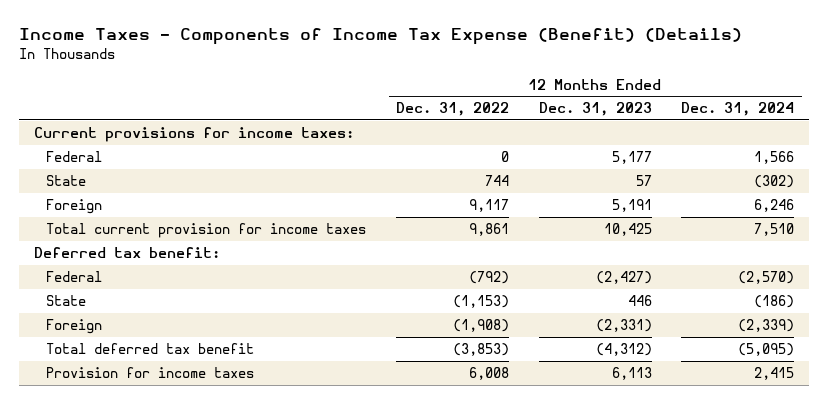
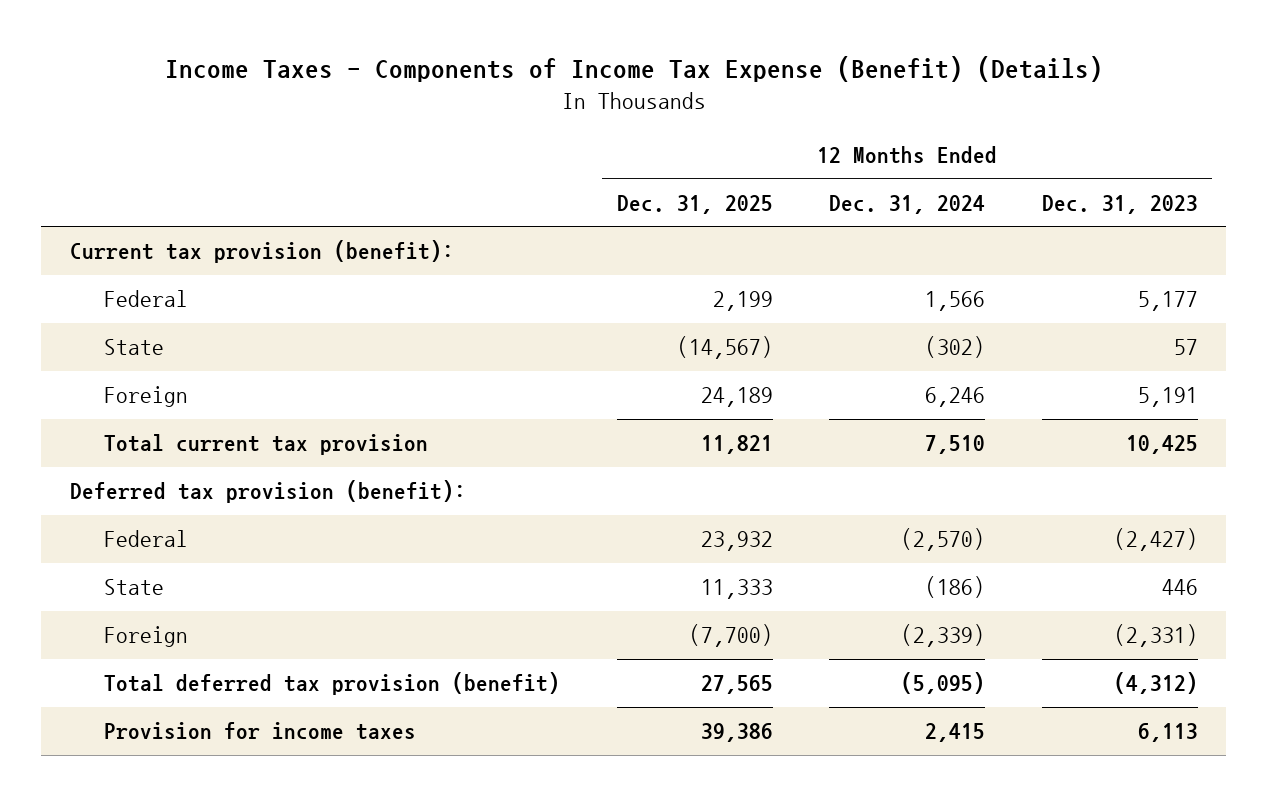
- | 12 Months Ended Dec. 31, 2022 | 12 Months Ended Dec. 31, 2023 | 12 Months Ended Dec. 31, 2024
+ | 12 Months Ended Dec. 31, 2025 | 12 Months Ended Dec. 31, 2024 | 12 Months Ended Dec. 31, 2023
- Current provisions for income taxes:
+ Current tax provision (benefit):
- Total current provision for income taxes | 9,861 | 10,425 | 7,510
- Deferred tax benefit:
+ Total current tax provision | 11,821 | 7,510 | 10,425
+ Deferred tax provision (benefit):
- Total deferred tax benefit | (3,853) | (4,312) | (5,095)
+ Total deferred tax provision (benefit) | 27,565 | (5,095) | (4,312)

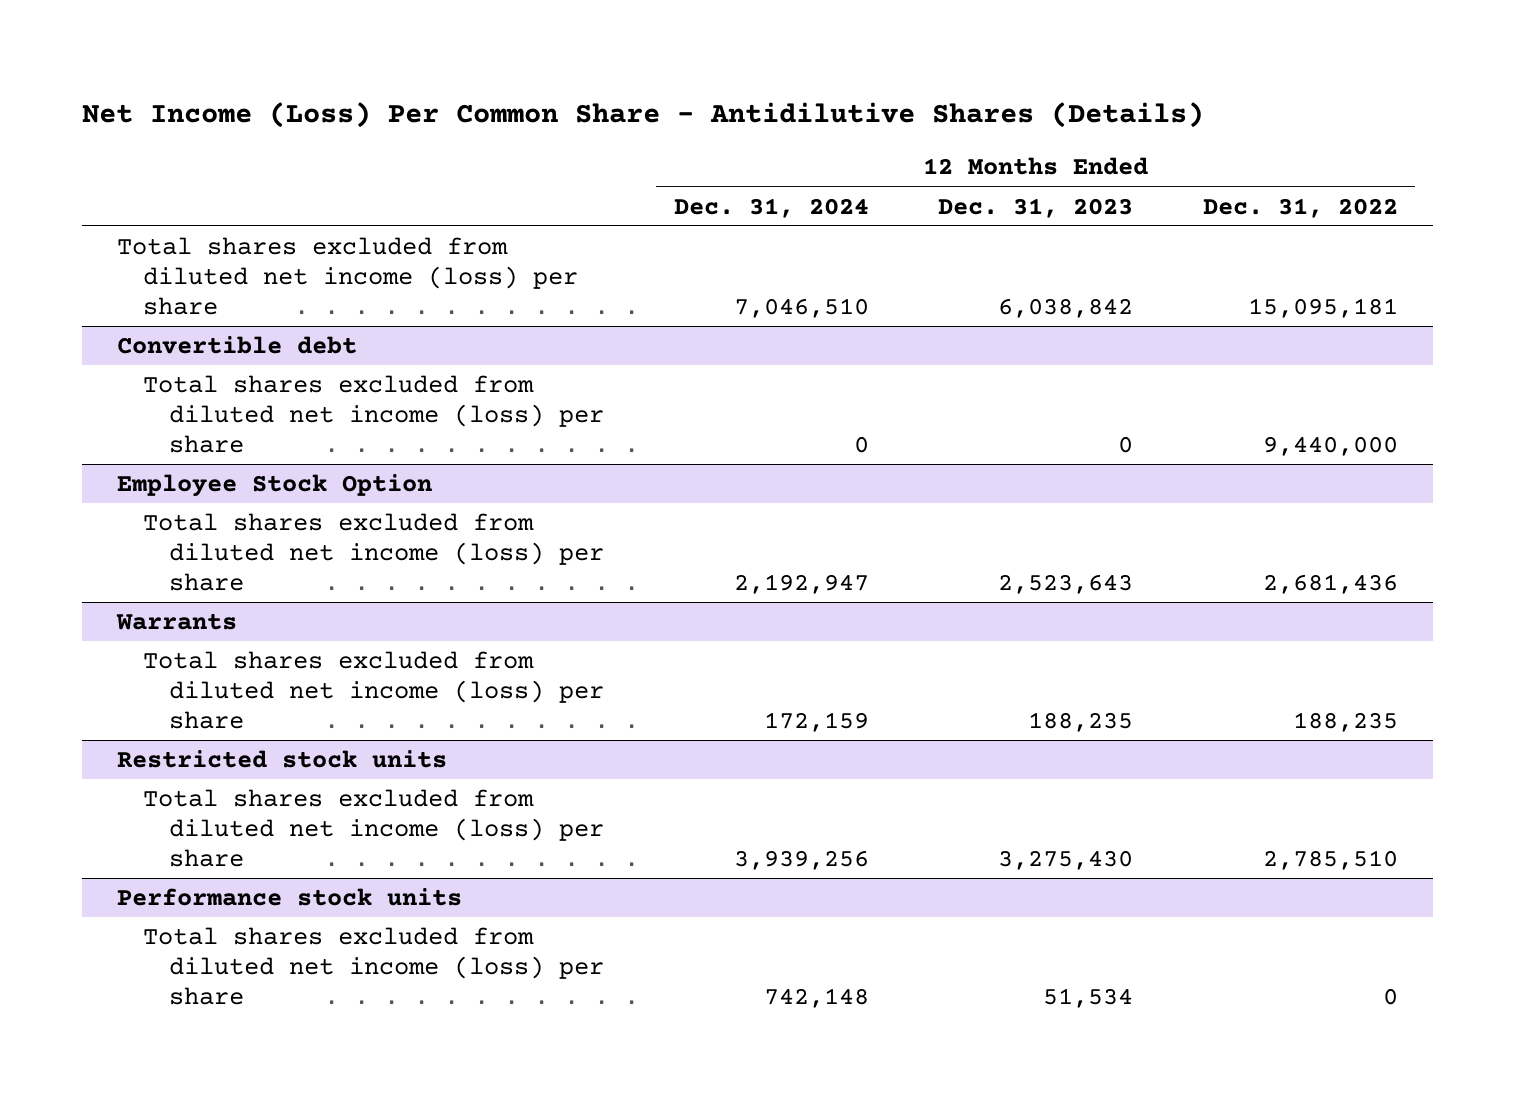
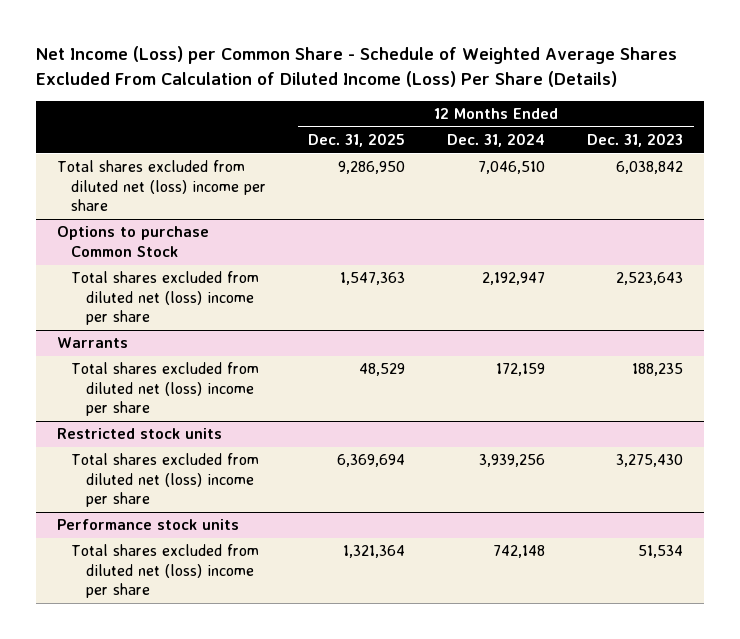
- Net Income (Loss) Per Common Share - Antidilutive Shares (Details)
+ Net Income (Loss) per Common Share - Schedule of Weighted Average Shares Excluded From Calculation of Diluted Income (Loss) Per Share (Details)
- | 12 Months Ended Dec. 31, 2024 | 12 Months Ended Dec. 31, 2023 | 12 Months Ended Dec. 31, 2022
+ | 12 Months Ended Dec. 31, 2025 | 12 Months Ended Dec. 31, 2024 | 12 Months Ended Dec. 31, 2023
- Total shares excluded from diluted net income (loss) per share | 7,046,510 | 6,038,842 | 15,095,181
- Convertible debt
- Total shares excluded from diluted net income (loss) per share | 0 | 0 | 9,440,000
- Employee Stock Option
- Total shares excluded from diluted net income (loss) per share | 2,192,947 | 2,523,643 | 2,681,436
+ Total shares excluded from diluted net (loss) income per share | 9,286,950 | 7,046,510 | 6,038,842
+ Options to purchase Common Stock
+ Total shares excluded from diluted net (loss) income per share | 1,547,363 | 2,192,947 | 2,523,643
@ Warrants
- Total shares excluded from diluted net income (loss) per share | 172,159 | 188,235 | 188,235
+ Total shares excluded from diluted net (loss) income per share | 48,529 | 172,159 | 188,235
@ Restricted stock units
- Total shares excluded from diluted net income (loss) per share | 3,939,256 | 3,275,430 | 2,785,510
+ Total shares excluded from diluted net (loss) income per share | 6,369,694 | 3,939,256 | 3,275,430
@ Performance stock units
- Total shares excluded from diluted net income (loss) per share | 742,148 | 51,534 | 0
+ Total shares excluded from diluted net (loss) income per share | 1,321,364 | 742,148 | 51,534

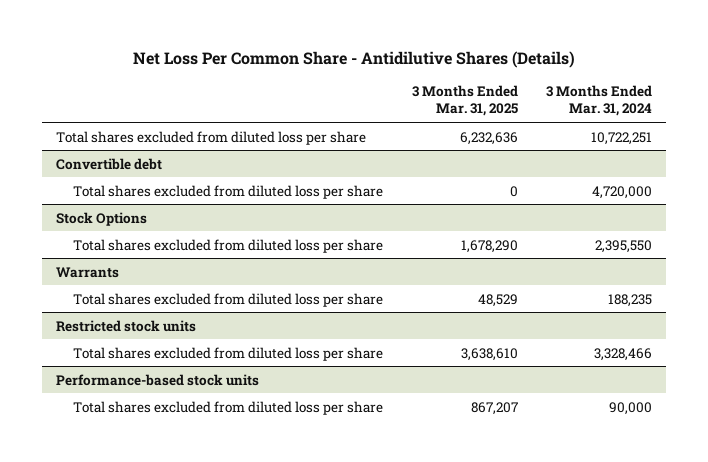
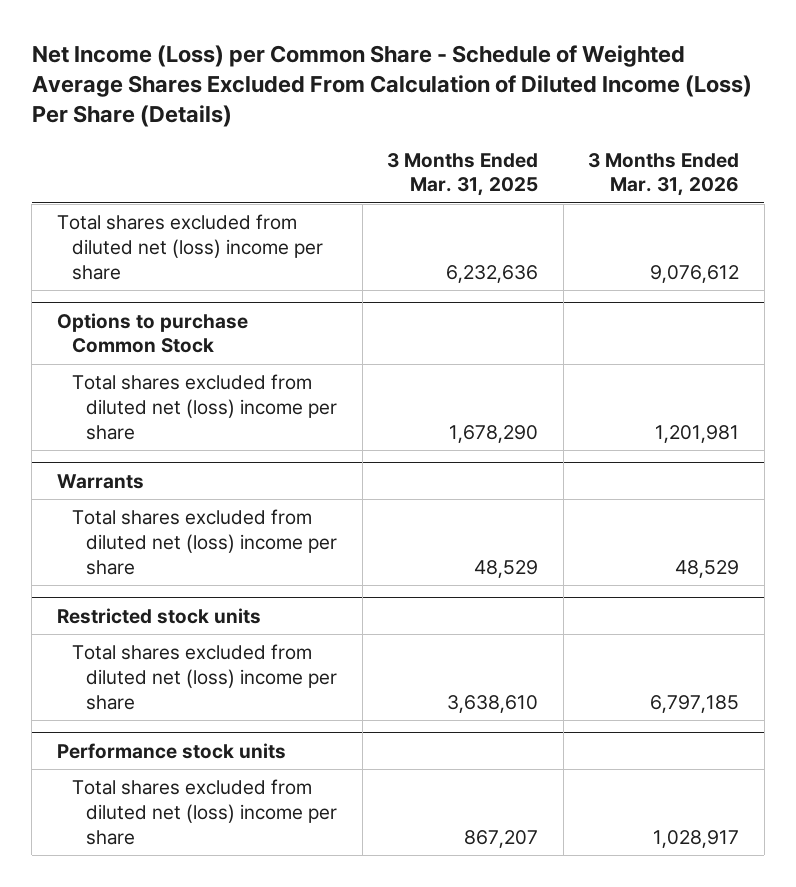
- Net Loss Per Common Share - Antidilutive Shares (Details)
+ Net Income (Loss) per Common Share - Schedule of Weighted Average Shares Excluded From Calculation of Diluted Income (Loss) Per Share (Details)
- | 3 Months Ended Mar. 31, 2025 | 3 Months Ended Mar. 31, 2024
+ | 3 Months Ended Mar. 31, 2025 | 3 Months Ended Mar. 31, 2026
- Total shares excluded from diluted loss per share | 6,232,636 | 10,722,251
- Convertible debt
- Total shares excluded from diluted loss per share | 0 | 4,720,000
- Stock Options
- Total shares excluded from diluted loss per share | 1,678,290 | 2,395,550
+ Total shares excluded from diluted net (loss) income per share | 6,232,636 | 9,076,612
+ Options to purchase Common Stock
+ Total shares excluded from diluted net (loss) income per share | 1,678,290 | 1,201,981
@ Warrants
- Total shares excluded from diluted loss per share | 48,529 | 188,235
+ Total shares excluded from diluted net (loss) income per share | 48,529 | 48,529
@ Restricted stock units
- Total shares excluded from diluted loss per share | 3,638,610 | 3,328,466
- Performance-based stock units
- Total shares excluded from diluted loss per share | 867,207 | 90,000
@ Restricted stock units
+ Total shares excluded from diluted net (loss) income per share | 3,638,610 | 6,797,185
+ Performance stock units
+ Total shares excluded from diluted net (loss) income per share | 867,207 | 1,028,917

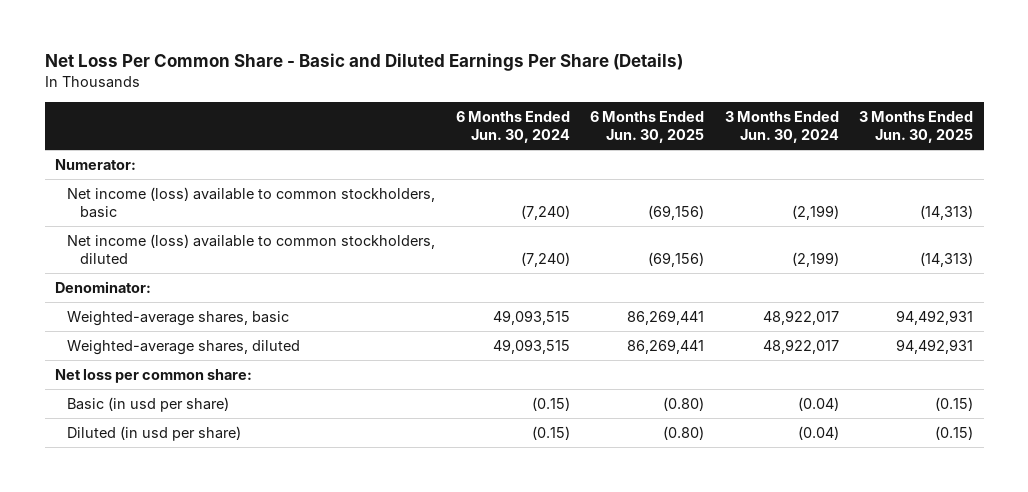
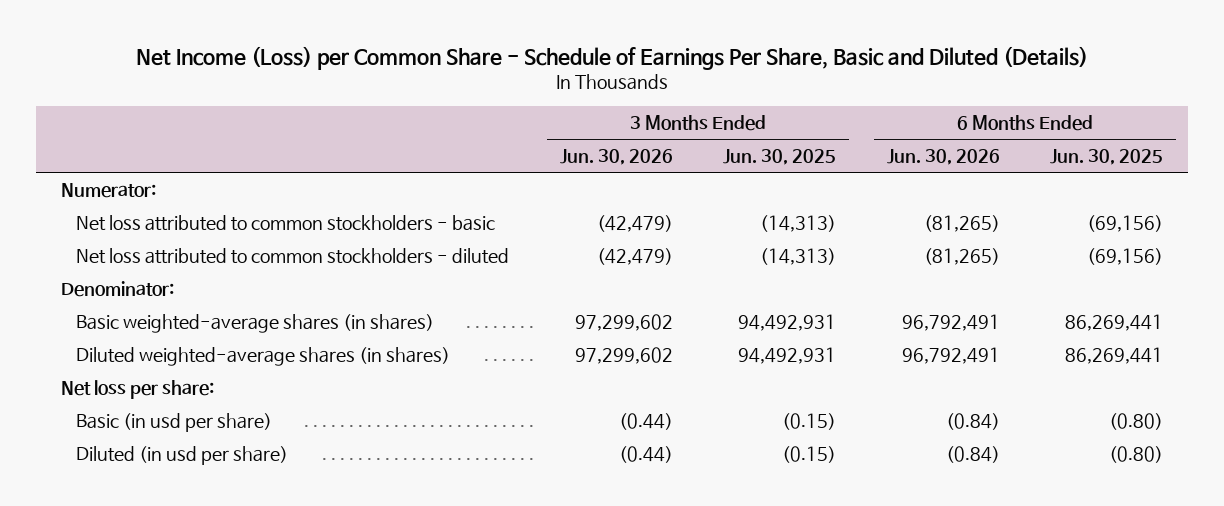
- Net Loss Per Common Share - Basic and Diluted Earnings Per Share (Details)
+ Net Income (Loss) per Common Share - Schedule of Earnings Per Share, Basic and Diluted (Details)
- | 6 Months Ended Jun. 30, 2024 | 6 Months Ended Jun. 30, 2025 | 3 Months Ended Jun. 30, 2024 | 3 Months Ended Jun. 30, 2025
+ | 3 Months Ended Jun. 30, 2026 | 3 Months Ended Jun. 30, 2025 | 6 Months Ended Jun. 30, 2026 | 6 Months Ended Jun. 30, 2025
- Net income (loss) available to common stockholders, basic | (7,240) | (69,156) | (2,199) | (14,313)
- Net income (loss) available to common stockholders, diluted | (7,240) | (69,156) | (2,199) | (14,313)
+ Net loss attributed to common stockholders - basic | (42,479) | (14,313) | (81,265) | (69,156)
+ Net loss attributed to common stockholders - diluted | (42,479) | (14,313) | (81,265) | (69,156)
- Weighted-average shares, basic | 49,093,515 | 86,269,441 | 48,922,017 | 94,492,931
- Weighted-average shares, diluted | 49,093,515 | 86,269,441 | 48,922,017 | 94,492,931
- Net loss per common share:
+ Basic weighted-average shares (in shares) | 97,299,602 | 94,492,931 | 96,792,491 | 86,269,441
+ Diluted weighted-average shares (in shares) | 97,299,602 | 94,492,931 | 96,792,491 | 86,269,441
+ Net loss per share:

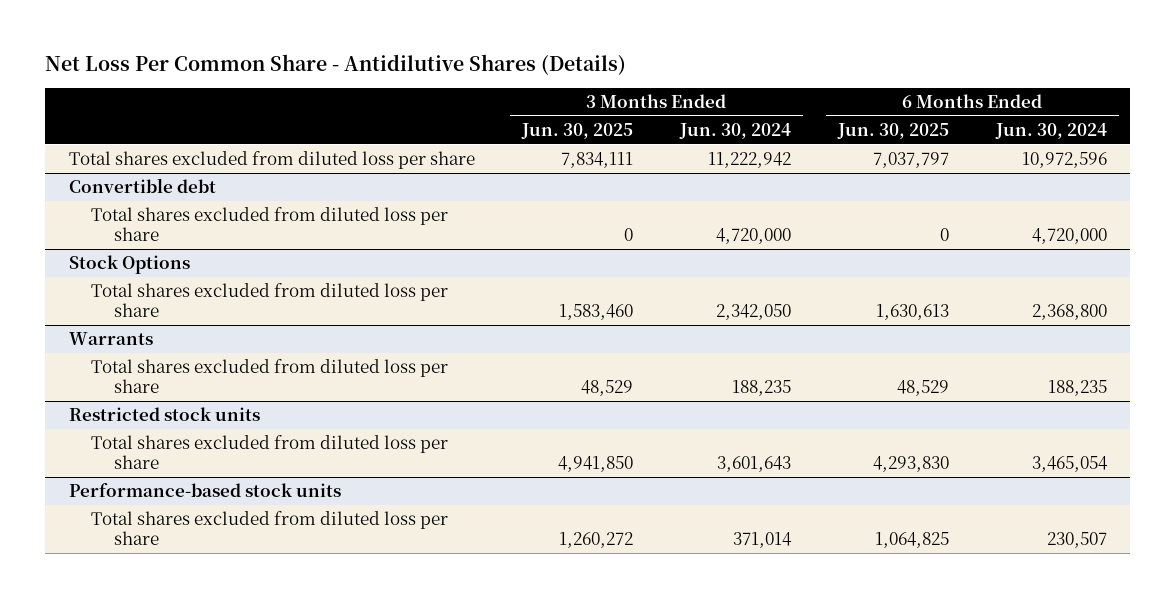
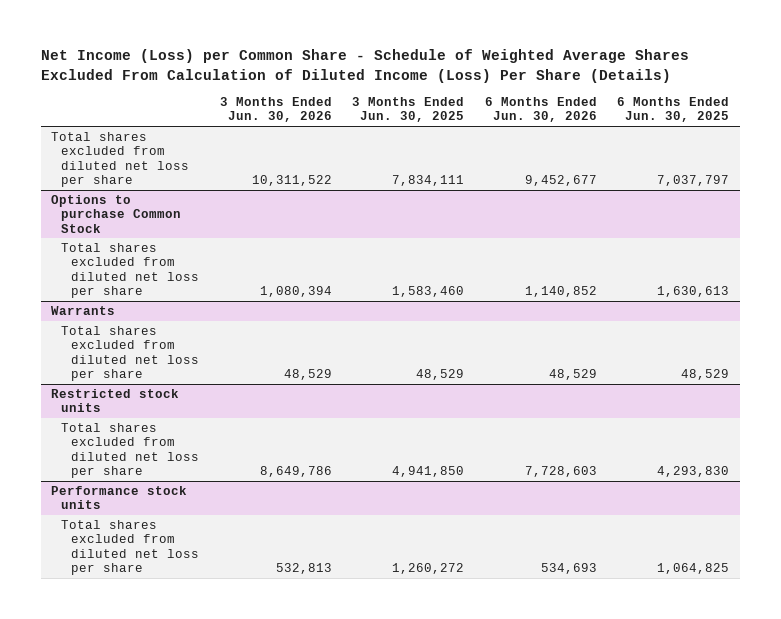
- Net Loss Per Common Share - Antidilutive Shares (Details)
+ Net Income (Loss) per Common Share - Schedule of Weighted Average Shares Excluded From Calculation of Diluted Income (Loss) Per Share (Details)
- | 3 Months Ended Jun. 30, 2025 | 3 Months Ended Jun. 30, 2024 | 6 Months Ended Jun. 30, 2025 | 6 Months Ended Jun. 30, 2024
+ | 3 Months Ended Jun. 30, 2026 | 3 Months Ended Jun. 30, 2025 | 6 Months Ended Jun. 30, 2026 | 6 Months Ended Jun. 30, 2025
- Total shares excluded from diluted loss per share | 7,834,111 | 11,222,942 | 7,037,797 | 10,972,596
- Convertible debt
- Total shares excluded from diluted loss per share | 0 | 4,720,000 | 0 | 4,720,000
- Stock Options
- Total shares excluded from diluted loss per share | 1,583,460 | 2,342,050 | 1,630,613 | 2,368,800
+ Total shares excluded from diluted net loss per share | 10,311,522 | 7,834,111 | 9,452,677 | 7,037,797
+ Options to purchase Common Stock
+ Total shares excluded from diluted net loss per share | 1,080,394 | 1,583,460 | 1,140,852 | 1,630,613
@ Warrants
- Total shares excluded from diluted loss per share | 48,529 | 188,235 | 48,529 | 188,235
+ Total shares excluded from diluted net loss per share | 48,529 | 48,529 | 48,529 | 48,529
@ Restricted stock units
- Total shares excluded from diluted loss per share | 4,941,850 | 3,601,643 | 4,293,830 | 3,465,054
- Performance-based stock units
- Total shares excluded from diluted loss per share | 1,260,272 | 371,014 | 1,064,825 | 230,507
@ Restricted stock units
+ Total shares excluded from diluted net loss per share | 8,649,786 | 4,941,850 | 7,728,603 | 4,293,830
+ Performance stock units
+ Total shares excluded from diluted net loss per share | 532,813 | 1,260,272 | 534,693 | 1,064,825

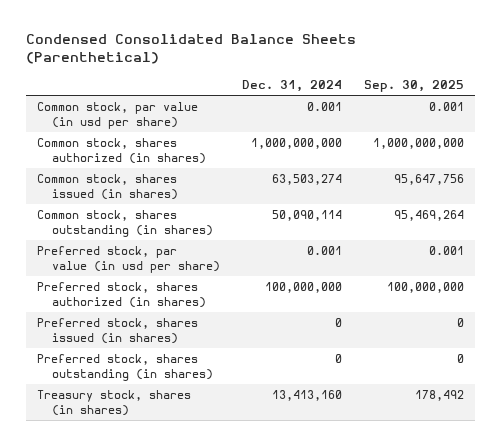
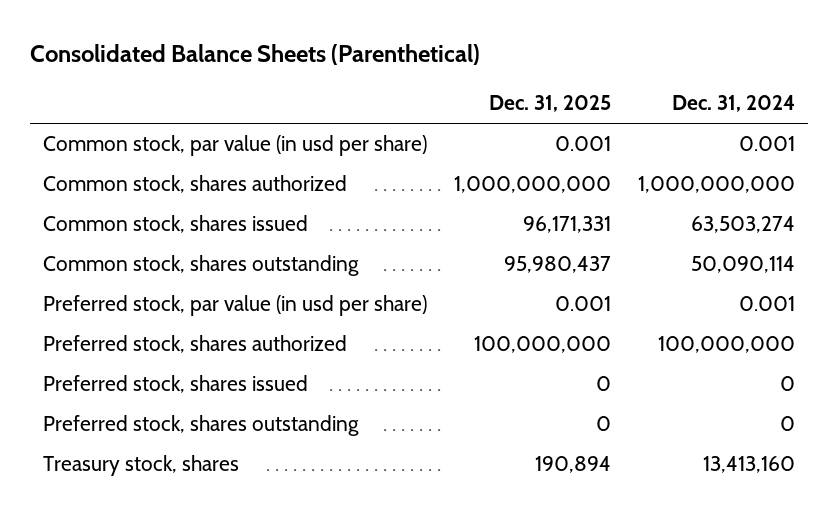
- Condensed Consolidated Balance Sheets (Parenthetical)
+ Consolidated Balance Sheets (Parenthetical)
- | Dec. 31, 2024 | Sep. 30, 2025
+ | Dec. 31, 2025 | Dec. 31, 2024
- Common stock, shares authorized (in shares) | 1,000,000,000 | 1,000,000,000
- Common stock, shares issued (in shares) | 63,503,274 | 95,647,756
- Common stock, shares outstanding (in shares) | 50,090,114 | 95,469,264
+ Common stock, shares authorized | 1,000,000,000 | 1,000,000,000
+ Common stock, shares issued | 96,171,331 | 63,503,274
+ Common stock, shares outstanding | 95,980,437 | 50,090,114
- Preferred stock, shares authorized (in shares) | 100,000,000 | 100,000,000
- Preferred stock, shares issued (in shares) | 0 | 0
- Preferred stock, shares outstanding (in shares) | 0 | 0
- Treasury stock, shares (in shares) | 13,413,160 | 178,492
+ Preferred stock, shares authorized | 100,000,000 | 100,000,000
+ Preferred stock, shares issued | 0 | 0
+ Preferred stock, shares outstanding | 0 | 0
+ Treasury stock, shares | 190,894 | 13,413,160

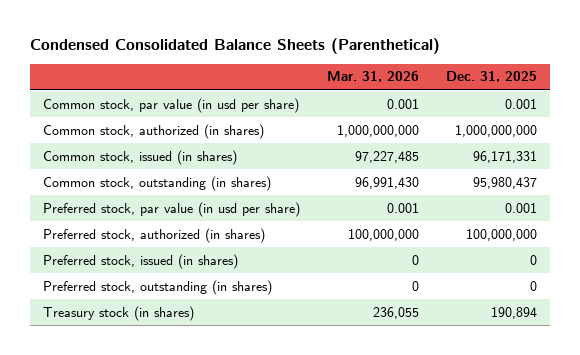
- Consolidated Balance Sheets (Parenthetical)
+ Condensed Consolidated Balance Sheets (Parenthetical)
- | Dec. 31, 2025 | Dec. 31, 2024
+ | Mar. 31, 2026 | Dec. 31, 2025
- Common stock, shares authorized | 1,000,000,000 | 1,000,000,000
- Common stock, shares issued | 96,171,331 | 63,503,274
- Common stock, shares outstanding | 95,980,437 | 50,090,114
+ Common stock, authorized (in shares) | 1,000,000,000 | 1,000,000,000
+ Common stock, issued (in shares) | 97,227,485 | 96,171,331
+ Common stock, outstanding (in shares) | 96,991,430 | 95,980,437
- Preferred stock, shares authorized | 100,000,000 | 100,000,000
- Preferred stock, shares issued | 0 | 0
- Preferred stock, shares outstanding | 0 | 0
- Treasury stock, shares | 190,894 | 13,413,160
+ Preferred stock, authorized (in shares) | 100,000,000 | 100,000,000
+ Preferred stock, issued (in shares) | 0 | 0
+ Preferred stock, outstanding (in shares) | 0 | 0
+ Treasury stock (in shares) | 236,055 | 190,894

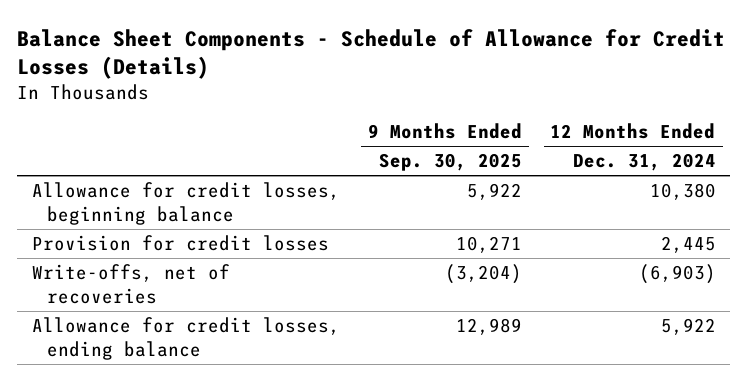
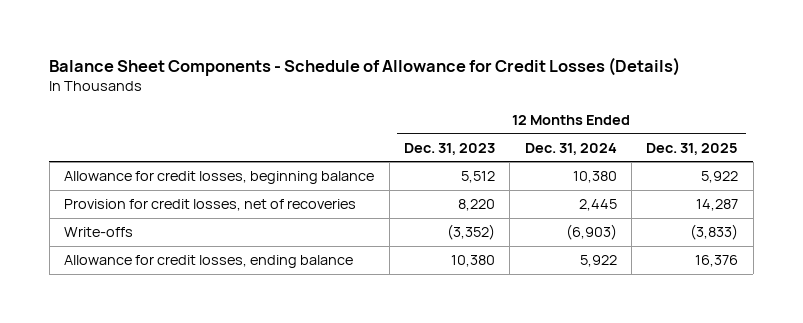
- | 9 Months Ended Sep. 30, 2025 | 12 Months Ended Dec. 31, 2024
+ | 12 Months Ended Dec. 31, 2023 | 12 Months Ended Dec. 31, 2024 | 12 Months Ended Dec. 31, 2025
- Provision for credit losses | 10,271 | 2,445
- Write-offs, net of recoveries | (3,204) | (6,903)
+ Provision for credit losses, net of recoveries | 8,220 | 2,445 | 14,287
+ Write-offs | (3,352) | (6,903) | (3,833)

